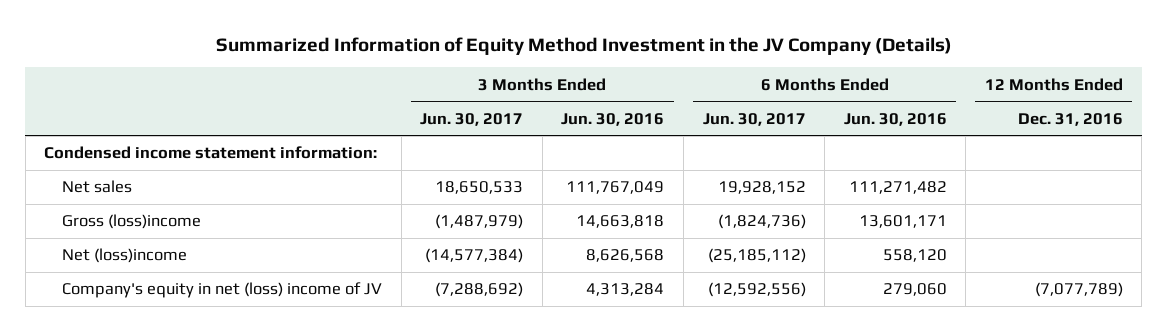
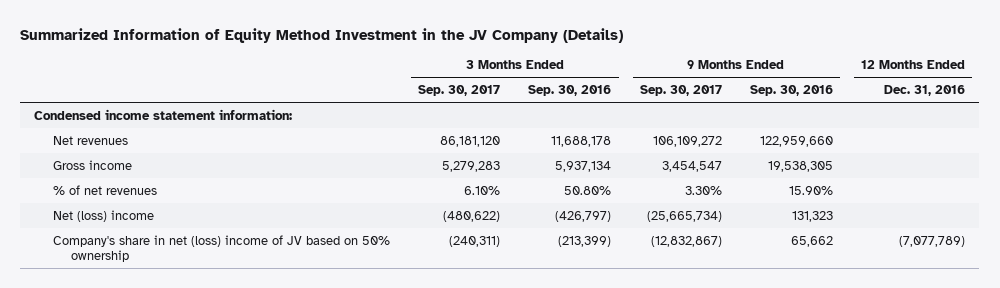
- | 3 Months Ended Jun. 30, 2017 | 3 Months Ended Jun. 30, 2016 | 6 Months Ended Jun. 30, 2017 | 6 Months Ended Jun. 30, 2016 | 12 Months Ended Dec. 31, 2016
+ | 3 Months Ended Sep. 30, 2017 | 3 Months Ended Sep. 30, 2016 | 9 Months Ended Sep. 30, 2017 | 9 Months Ended Sep. 30, 2016 | 12 Months Ended Dec. 31, 2016
- Net sales | 18,650,533 | 111,767,049 | 19,928,152 | 111,271,482 |
- Gross (loss)income | (1,487,979) | 14,663,818 | (1,824,736) | 13,601,171 |
- Net (loss)income | (14,577,384) | 8,626,568 | (25,185,112) | 558,120 |
- Company's equity in net (loss) income of JV | (7,288,692) | 4,313,284 | (12,592,556) | 279,060 | (7,077,789)
+ Net revenues | 86,181,120 | 11,688,178 | 106,109,272 | 122,959,660 |
+ Gross income | 5,279,283 | 5,937,134 | 3,454,547 | 19,538,305 |
+ % of net revenues | 6.10% | 50.80% | 3.30% | 15.90% |
+ Net (loss) income | (480,622) | (426,797) | (25,665,734) | 131,323 |
+ Company's share in net (loss) income of JV based on 50% ownership | (240,311) | (213,399) | (12,832,867) | 65,662 | (7,077,789)

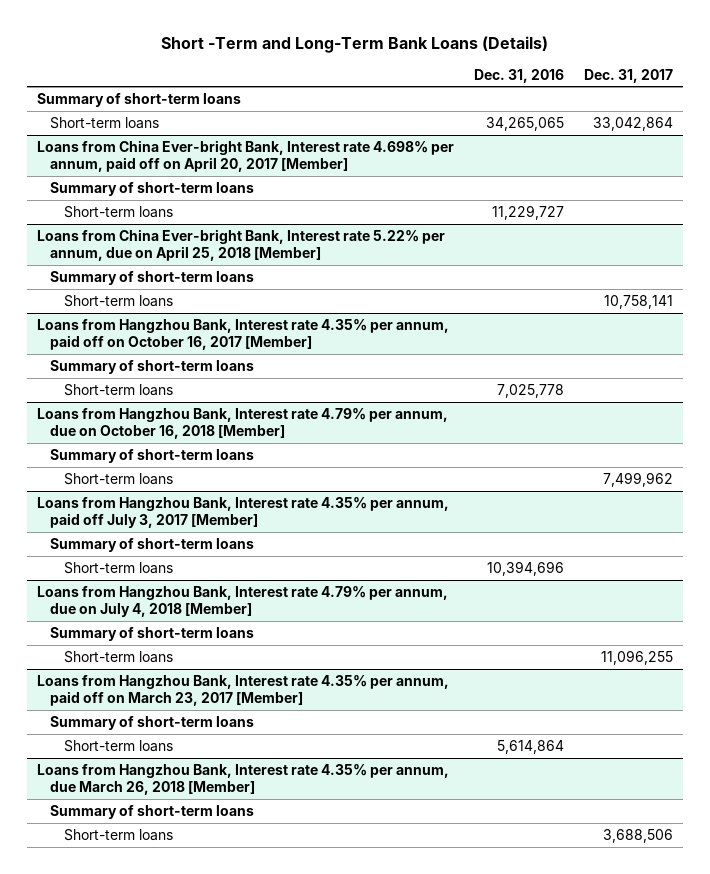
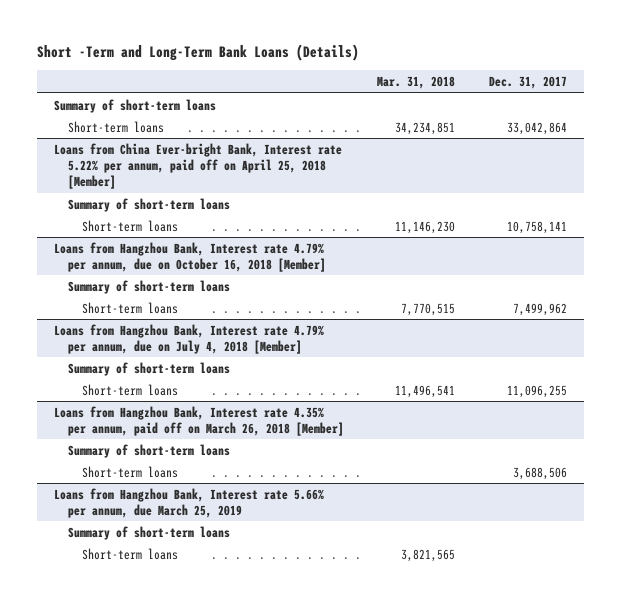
- | Dec. 31, 2016 | Dec. 31, 2017
+ | Mar. 31, 2018 | Dec. 31, 2017
- Loans from China Ever-bright Bank, Interest rate 4.698% per annum, paid off on April 20, 2017 [Member]
- Summary of short-term loans
- Short-term loans | 11,229,727 |
- Loans from China Ever-bright Bank, Interest rate 5.22% per annum, due on April 25, 2018 [Member]
+ Loans from China Ever-bright Bank, Interest rate 5.22% per annum, paid off on April 25, 2018 [Member]
- Loans from Hangzhou Bank, Interest rate 4.35% per annum, paid off on October 16, 2017 [Member]
- Summary of short-term loans
- Short-term loans | 7,025,778 |
- Loans from Hangzhou Bank, Interest rate 4.35% per annum, paid off July 3, 2017 [Member]
- Summary of short-term loans
- Short-term loans | 10,394,696 |
- Loans from Hangzhou Bank, Interest rate 4.35% per annum, paid off on March 23, 2017 [Member]
- Summary of short-term loans
- Short-term loans | 5,614,864 |
- Loans from Hangzhou Bank, Interest rate 4.35% per annum, due March 26, 2018 [Member]
+ Loans from Hangzhou Bank, Interest rate 4.35% per annum, paid off on March 26, 2018 [Member]
+ Loans from Hangzhou Bank, Interest rate 5.66% per annum, due March 25, 2019
+ Summary of short-term loans
+ Short-term loans | 3,821,565 |

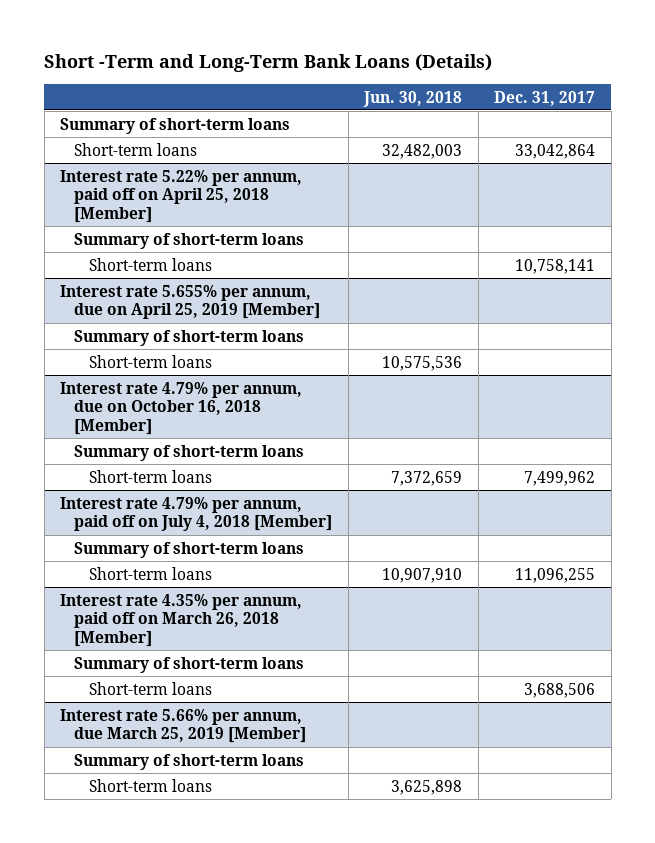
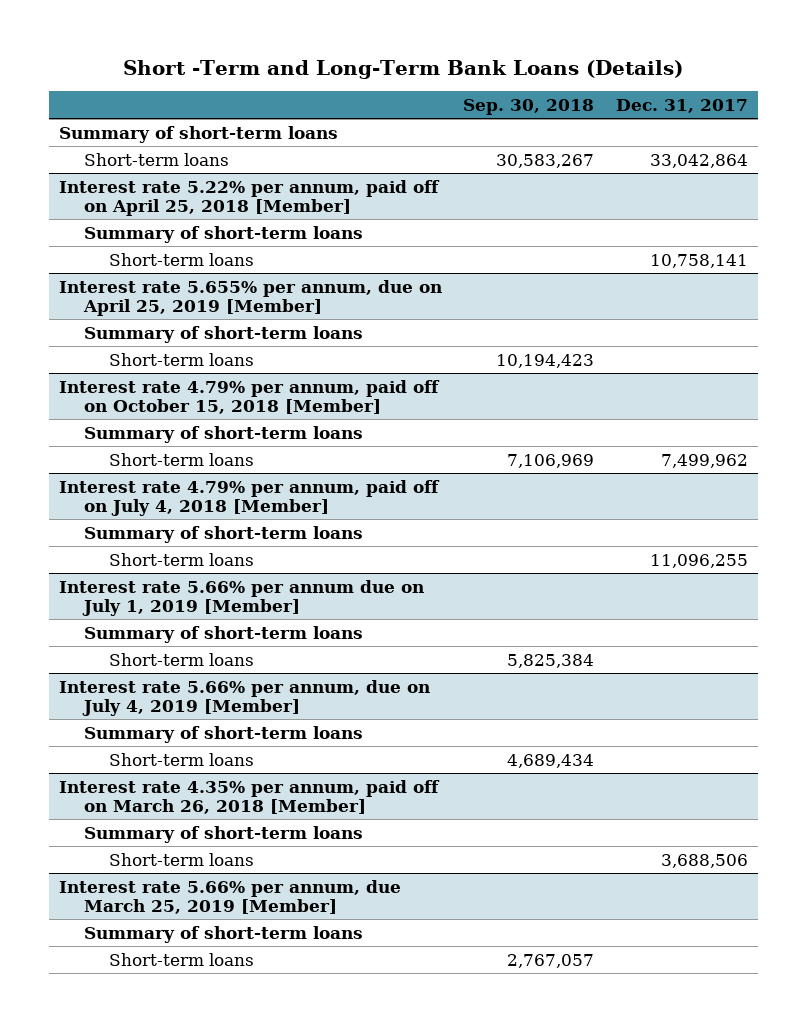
- | Jun. 30, 2018 | Dec. 31, 2017
+ | Sep. 30, 2018 | Dec. 31, 2017
- Interest rate 4.79% per annum, due on October 16, 2018 [Member]
+ Interest rate 4.79% per annum, paid off on October 15, 2018 [Member]
+ Interest rate 5.66% per annum due on July 1, 2019 [Member]
+ Summary of short-term loans
+ Short-term loans | 5,825,384 |
+ Interest rate 5.66% per annum, due on July 4, 2019 [Member]
+ Summary of short-term loans
+ Short-term loans | 4,689,434 |

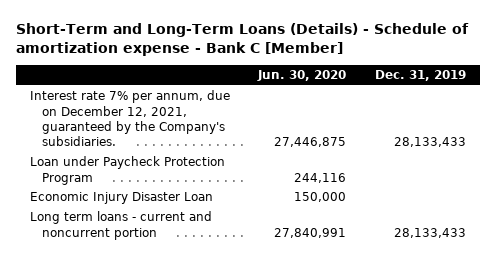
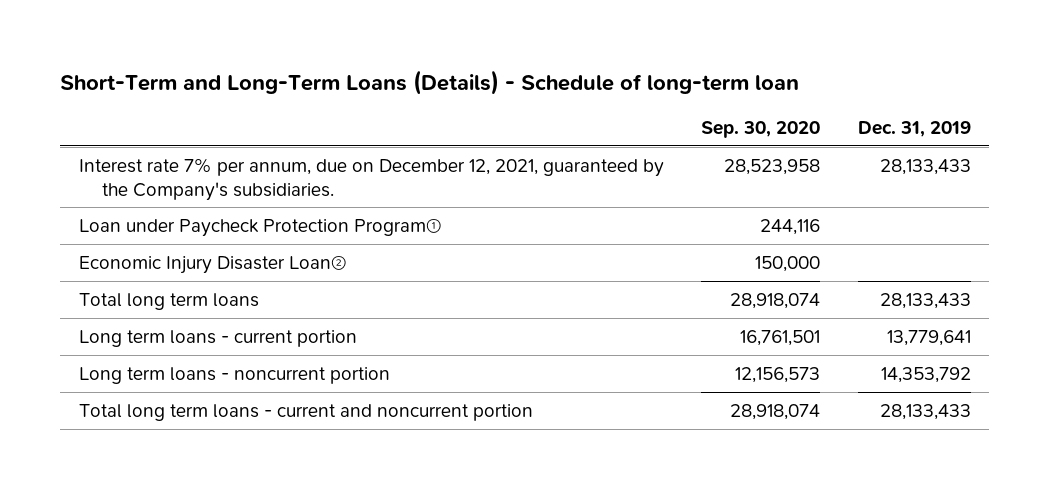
- Short-Term and Long-Term Loans (Details) - Schedule of amortization expense - Bank C [Member]
+ Short-Term and Long-Term Loans (Details) - Schedule of long-term loan
- | Jun. 30, 2020 | Dec. 31, 2019
+ | Sep. 30, 2020 | Dec. 31, 2019
- Loan under Paycheck Protection Program | 244,116 |
- Economic Injury Disaster Loan | 150,000 |
- Long term loans - current and noncurrent portion | 27,840,991 | 28,133,433
+ Loan under Paycheck Protection Program① | 244,116 |
+ Economic Injury Disaster Loan② | 150,000 |
+ Total long term loans | 28,918,074 | 28,133,433
+ Long term loans - current portion | 16,761,501 | 13,779,641
+ Long term loans - noncurrent portion | 12,156,573 | 14,353,792
+ Total long term loans - current and noncurrent portion | 28,918,074 | 28,133,433

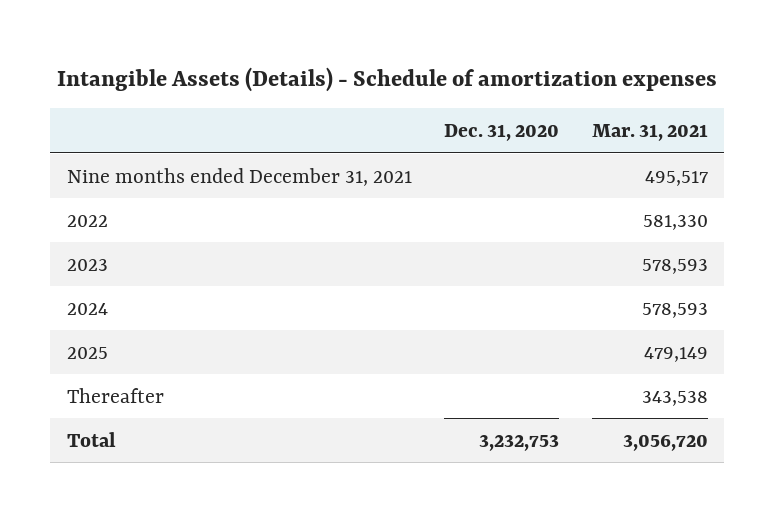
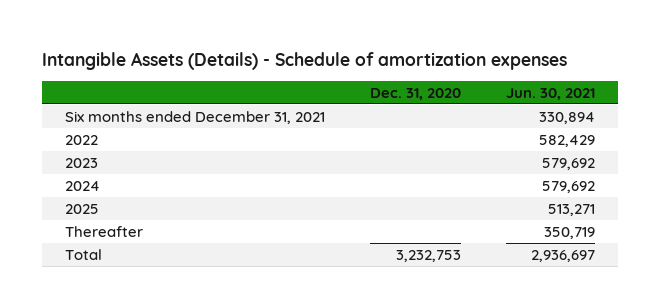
- | Dec. 31, 2020 | Mar. 31, 2021
+ | Dec. 31, 2020 | Jun. 30, 2021
- Nine months ended December 31, 2021 | | 495,517
+ Six months ended December 31, 2021 | | 330,894

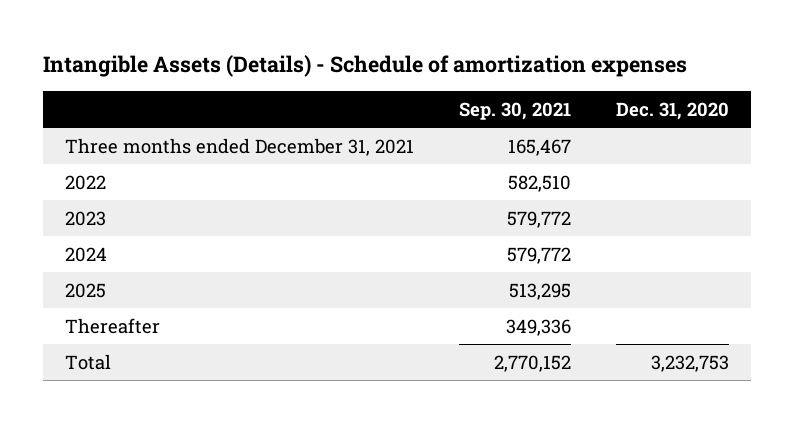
- | Dec. 31, 2020 | Jun. 30, 2021
+ | Sep. 30, 2021 | Dec. 31, 2020
- Six months ended December 31, 2021 | | 330,894
+ Three months ended December 31, 2021 | 165,467 |

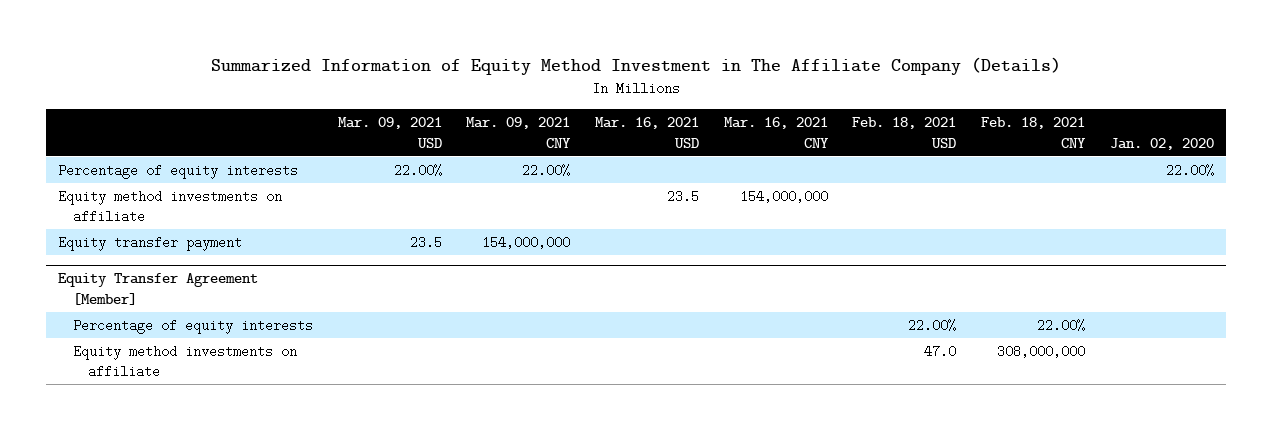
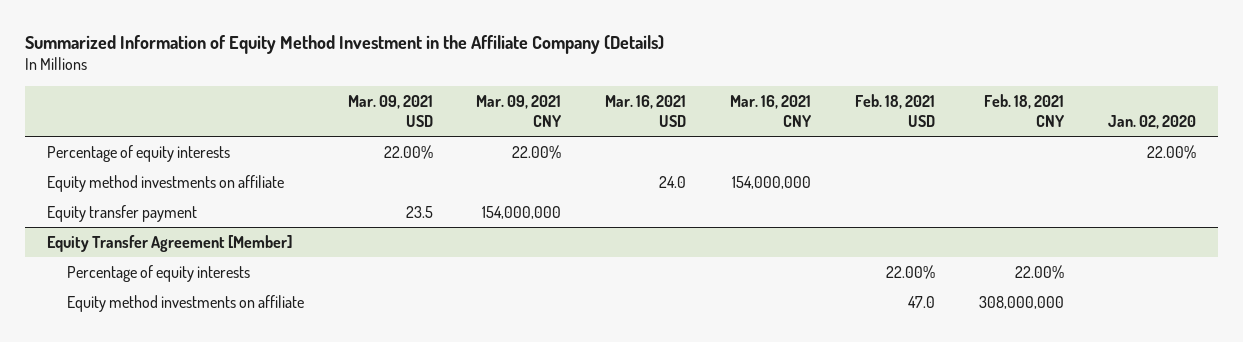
- Summarized Information of Equity Method Investment in The Affiliate Company (Details)
+ Summarized Information of Equity Method Investment in the Affiliate Company (Details)
- Equity method investments on affiliate | | | 23.5 | 154,000,000 | | |
+ Equity method investments on affiliate | | | 24.0 | 154,000,000 | | |

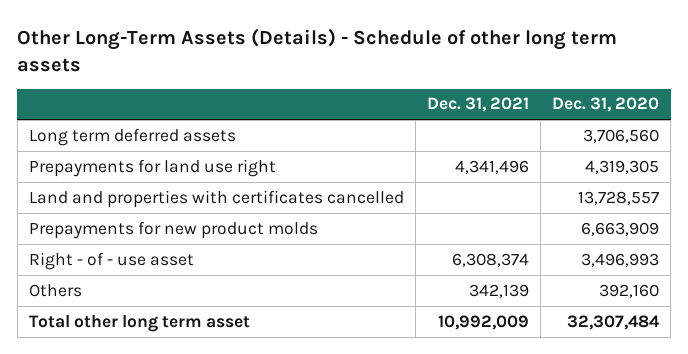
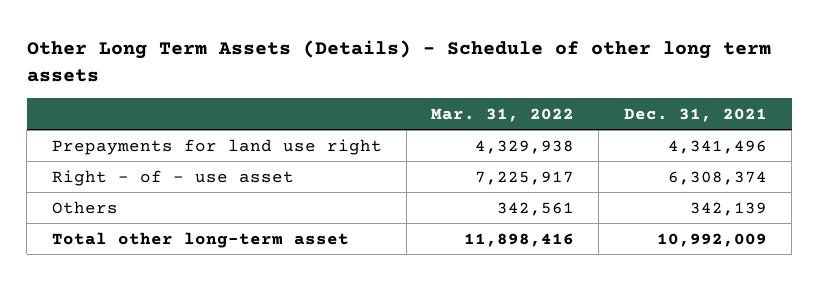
- Other Long-Term Assets (Details) - Schedule of other long term assets
+ Other Long Term Assets (Details) - Schedule of other long term assets
- | Dec. 31, 2021 | Dec. 31, 2020
+ | Mar. 31, 2022 | Dec. 31, 2021
- Long term deferred assets | | 3,706,560
- Land and properties with certificates cancelled | | 13,728,557
- Prepayments for new product molds | | 6,663,909
- Total other long term asset | 10,992,009 | 32,307,484
+ Total other long-term asset | 11,898,416 | 10,992,009

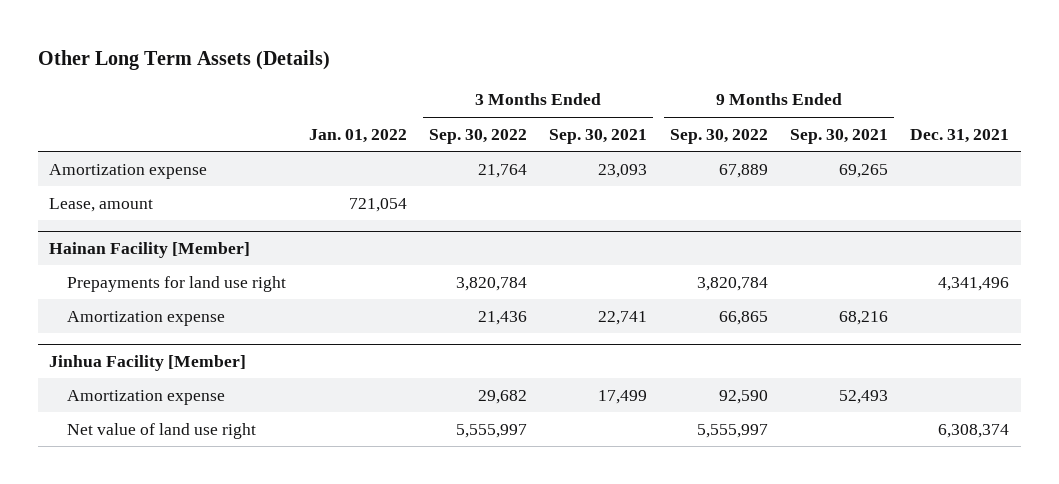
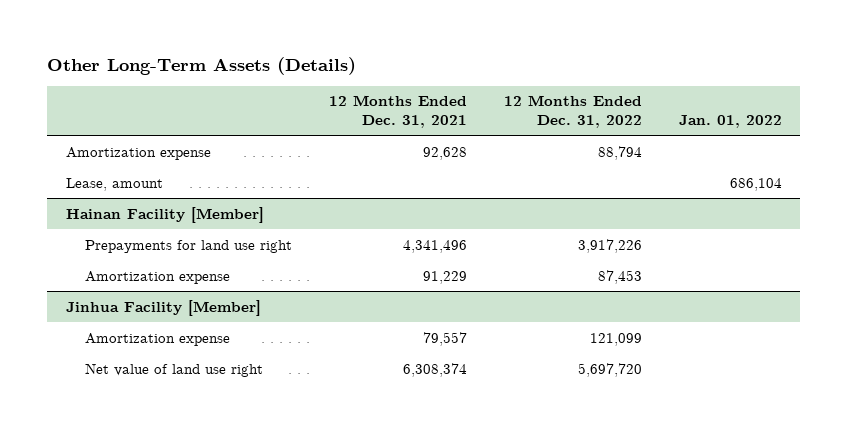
- Other Long Term Assets (Details)
+ Other Long-Term Assets (Details)
- | Jan. 01, 2022 | 3 Months Ended Sep. 30, 2022 | 3 Months Ended Sep. 30, 2021 | 9 Months Ended Sep. 30, 2022 | 9 Months Ended Sep. 30, 2021 | Dec. 31, 2021
+ | 12 Months Ended Dec. 31, 2021 | 12 Months Ended Dec. 31, 2022 | Jan. 01, 2022
- Lease, amount | 721,054 | | | | |
+ Lease, amount | | | 686,104

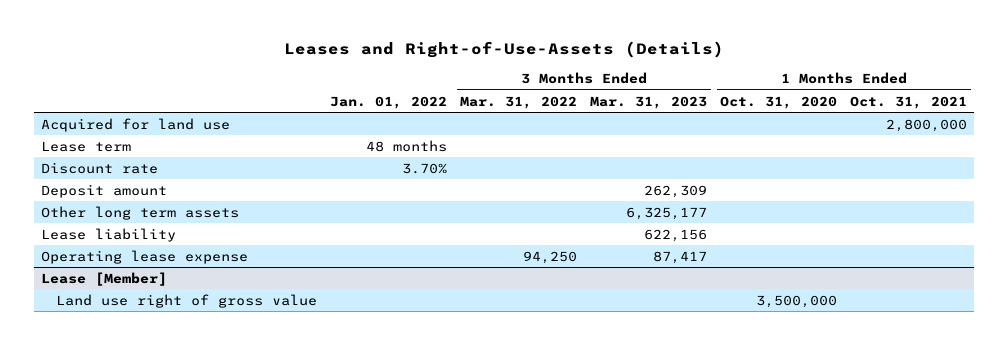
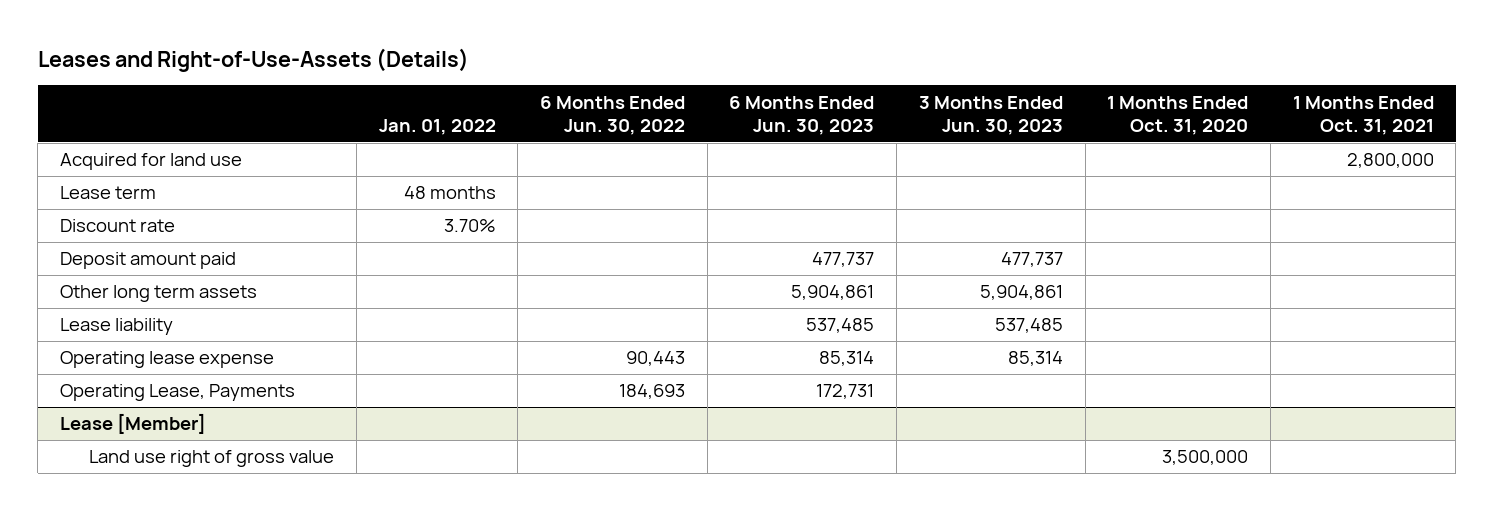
- | Jan. 01, 2022 | 3 Months Ended Mar. 31, 2022 | 3 Months Ended Mar. 31, 2023 | 1 Months Ended Oct. 31, 2020 | 1 Months Ended Oct. 31, 2021
+ | Jan. 01, 2022 | 6 Months Ended Jun. 30, 2022 | 6 Months Ended Jun. 30, 2023 | 3 Months Ended Jun. 30, 2023 | 1 Months Ended Oct. 31, 2020 | 1 Months Ended Oct. 31, 2021
- Deposit amount | | | 262,309 | |
+ Deposit amount paid | | | 477,737 | 477,737 | |
+ Operating Lease, Payments | | 184,693 | 172,731 | | |

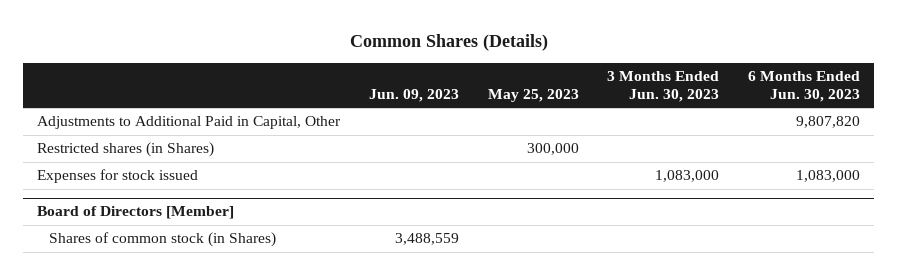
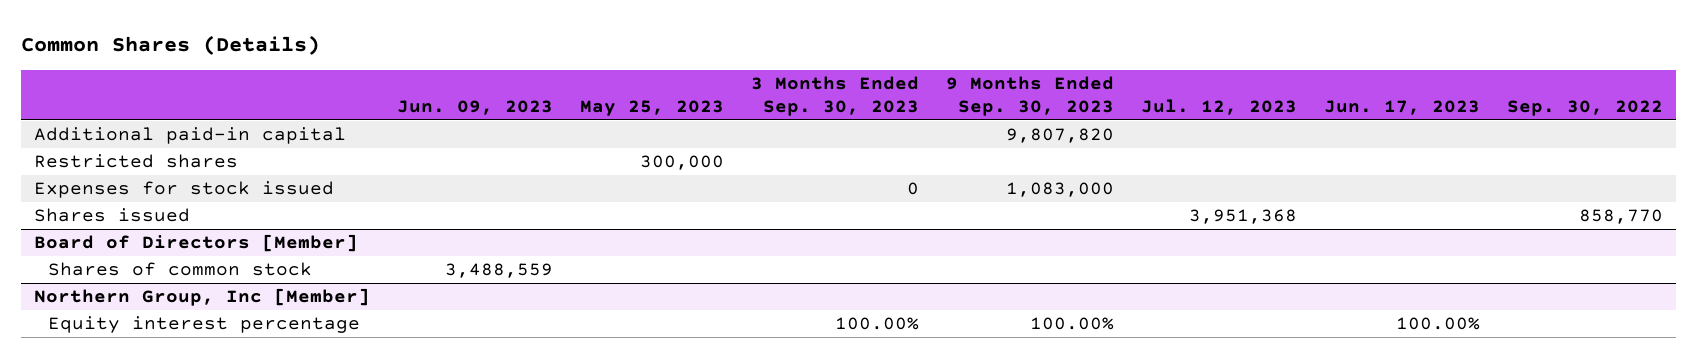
- | Jun. 09, 2023 | May 25, 2023 | 3 Months Ended Jun. 30, 2023 | 6 Months Ended Jun. 30, 2023
+ | Jun. 09, 2023 | May 25, 2023 | 3 Months Ended Sep. 30, 2023 | 9 Months Ended Sep. 30, 2023 | Jul. 12, 2023 | Jun. 17, 2023 | Sep. 30, 2022
- Adjustments to Additional Paid in Capital, Other | | | | 9,807,820
- Restricted shares (in Shares) | | 300,000 | |
+ Additional paid-in capital | | | | 9,807,820 | | |
+ Restricted shares | | 300,000 | | | | |
+ Shares issued | | | | | 3,951,368 | | 858,770
@ Board of Directors [Member]
- Shares of common stock (in Shares) | 3,488,559 | | |
+ Shares of common stock | 3,488,559 | | | | | |
+ Northern Group, Inc [Member]
+ Equity interest percentage | | | 100.00% | 100.00% | | 100.00% |

